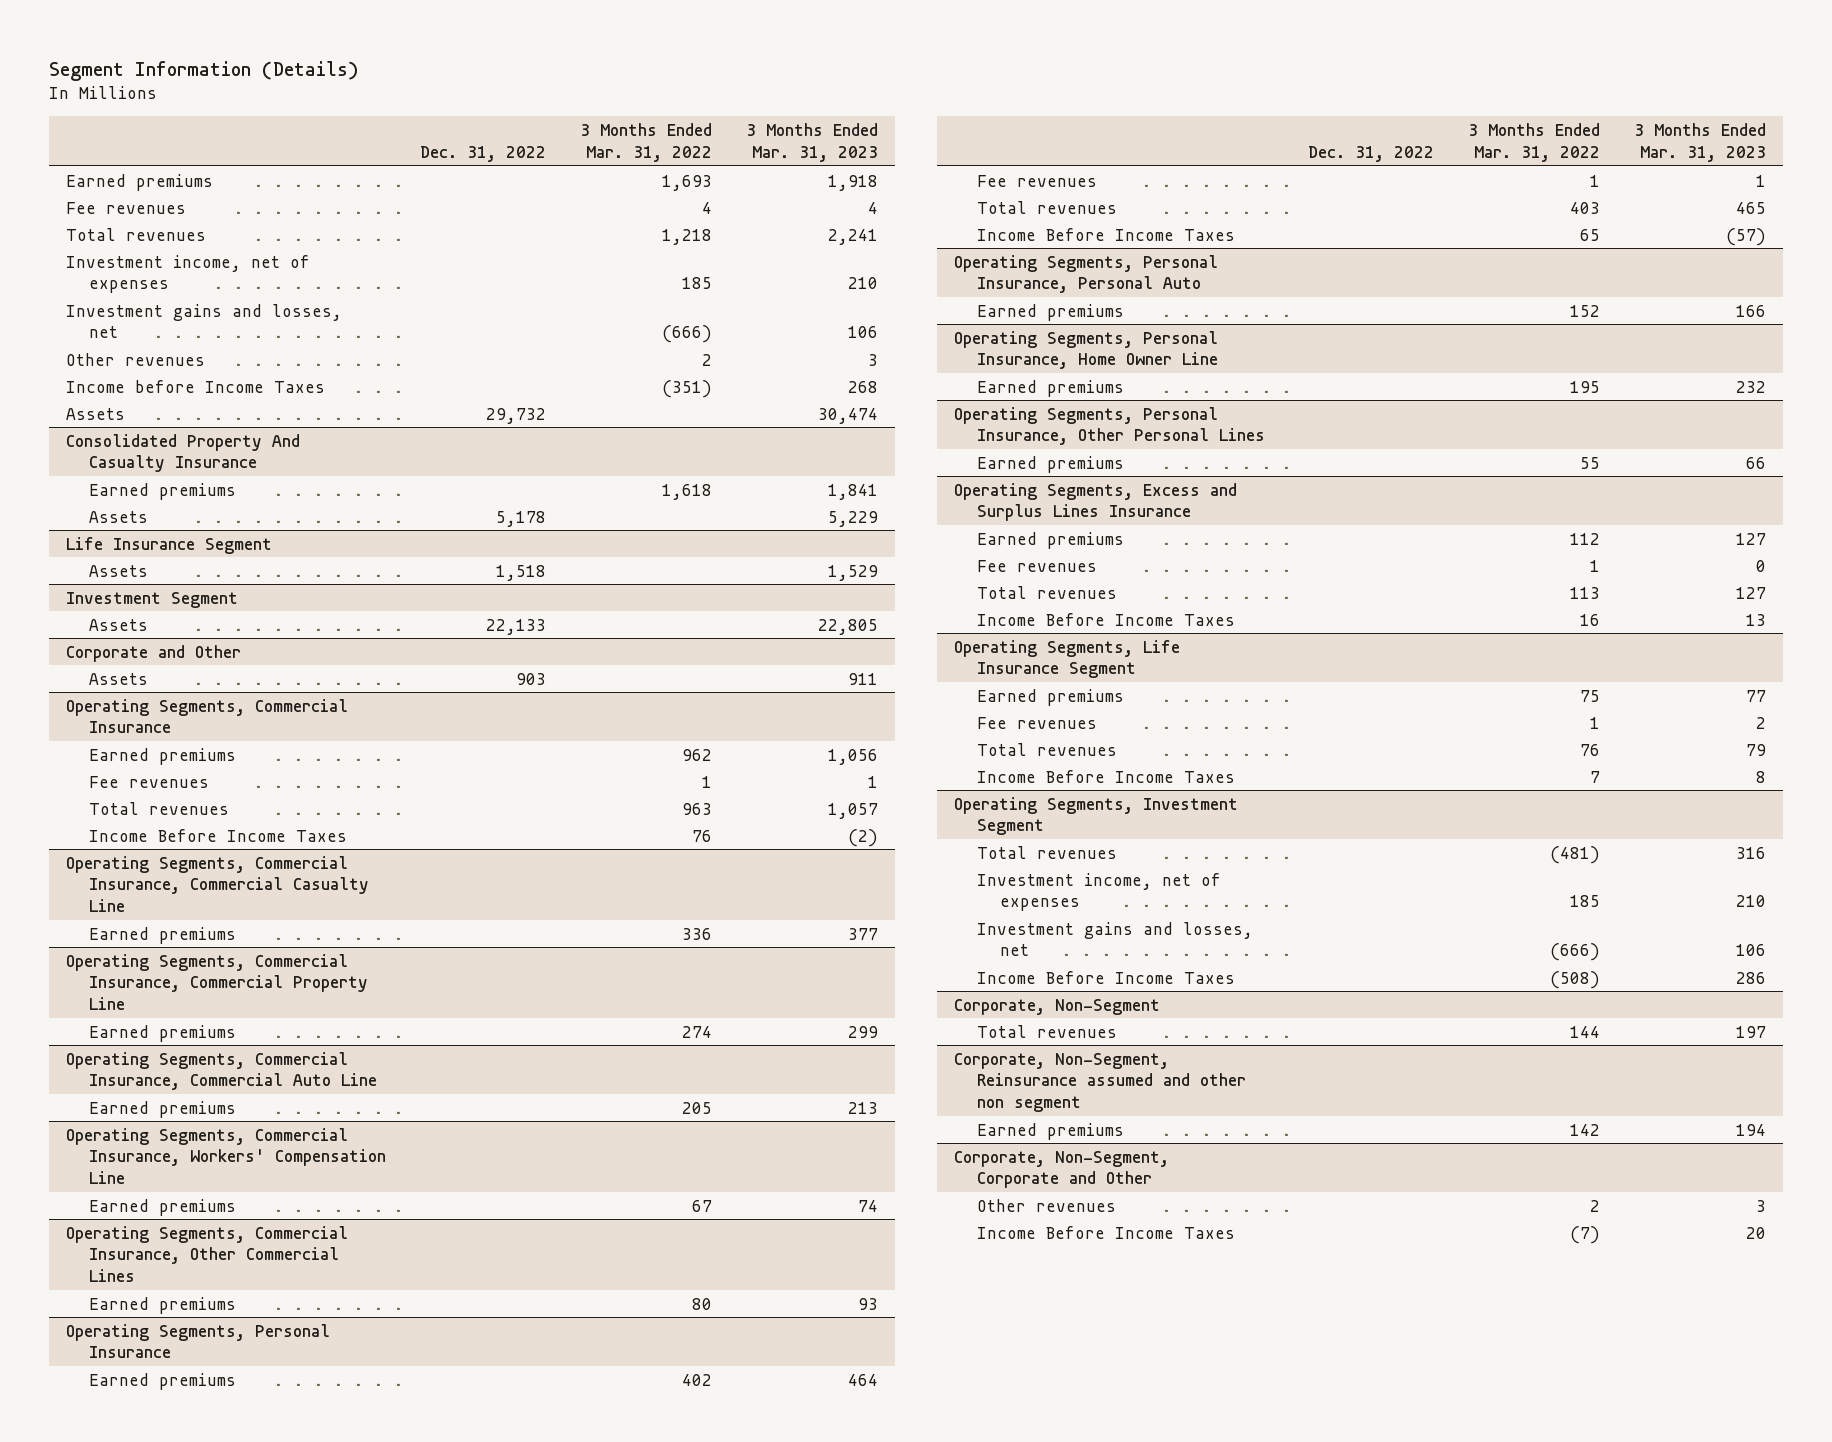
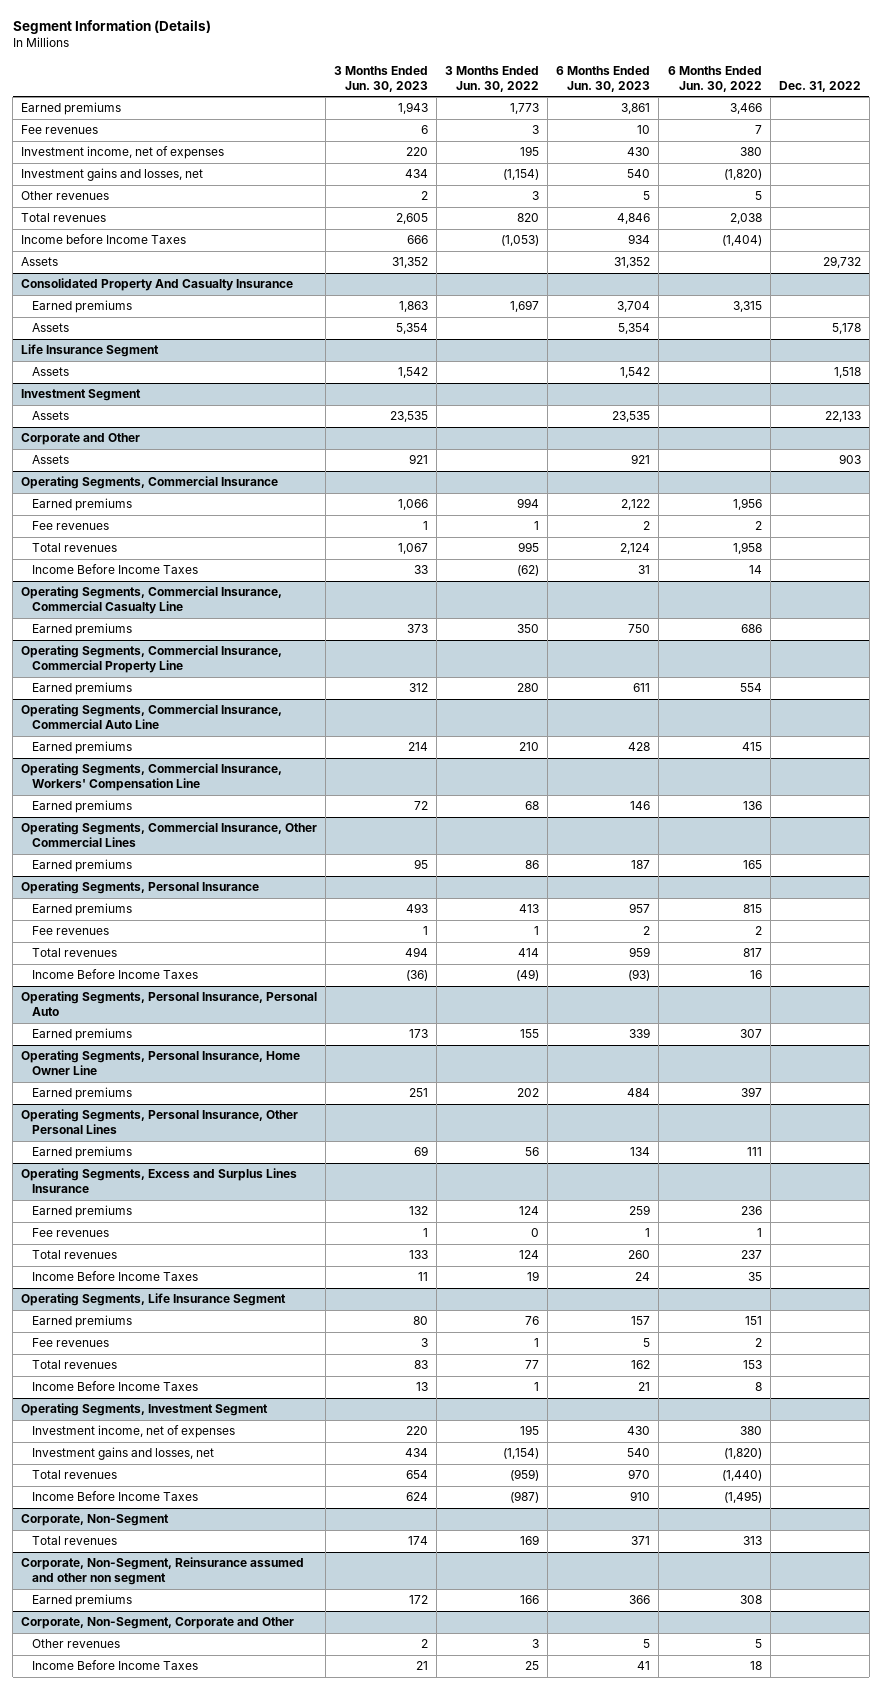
- | Dec. 31, 2022 | 3 Months Ended Mar. 31, 2022 | 3 Months Ended Mar. 31, 2023
+ | 3 Months Ended Jun. 30, 2023 | 3 Months Ended Jun. 30, 2022 | 6 Months Ended Jun. 30, 2023 | 6 Months Ended Jun. 30, 2022 | Dec. 31, 2022
moved down: Total revenues | 2,605 | 820 | 4,846 | 2,038 |
@ Operating Segments, Investment Segment
moved down: Total revenues | 654 | (959) | 970 | (1,440) |

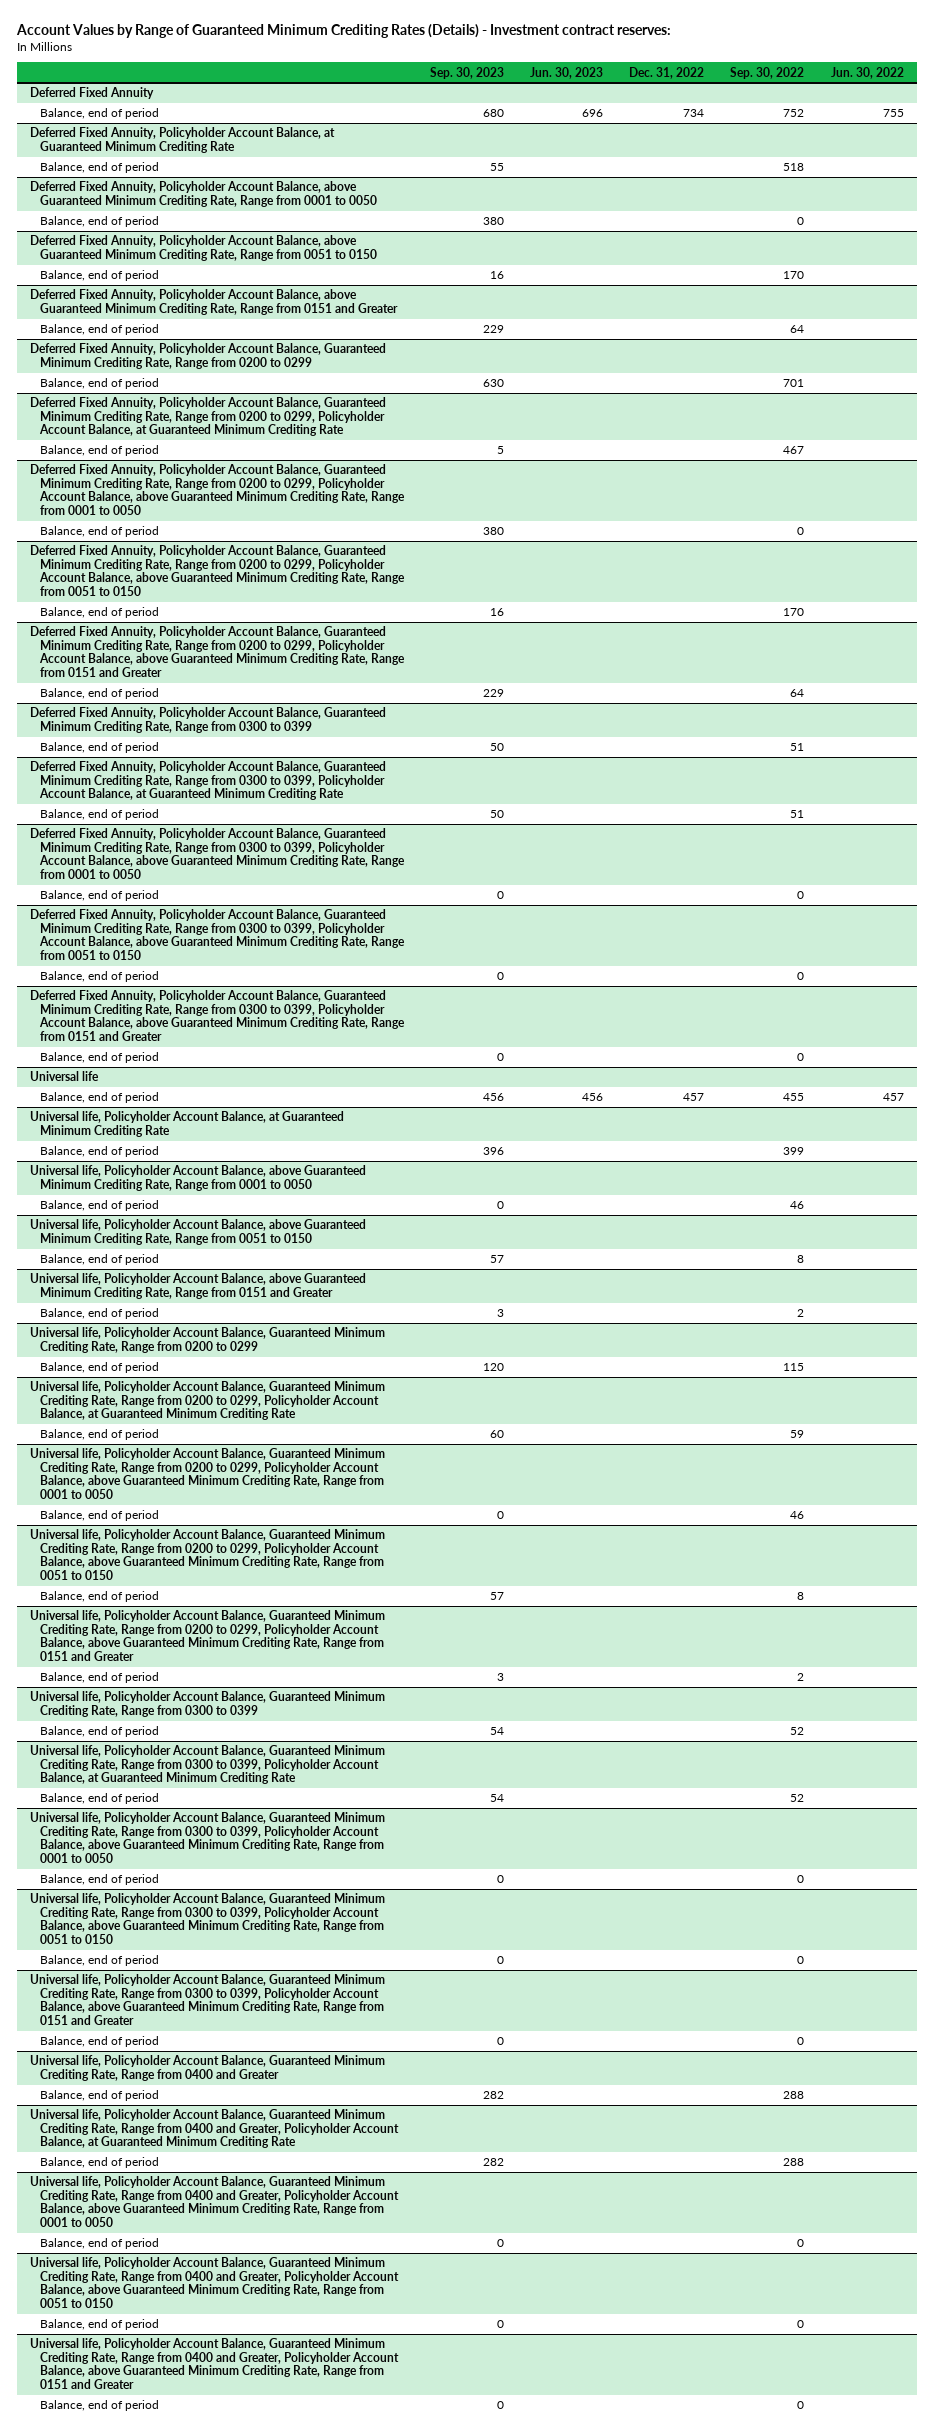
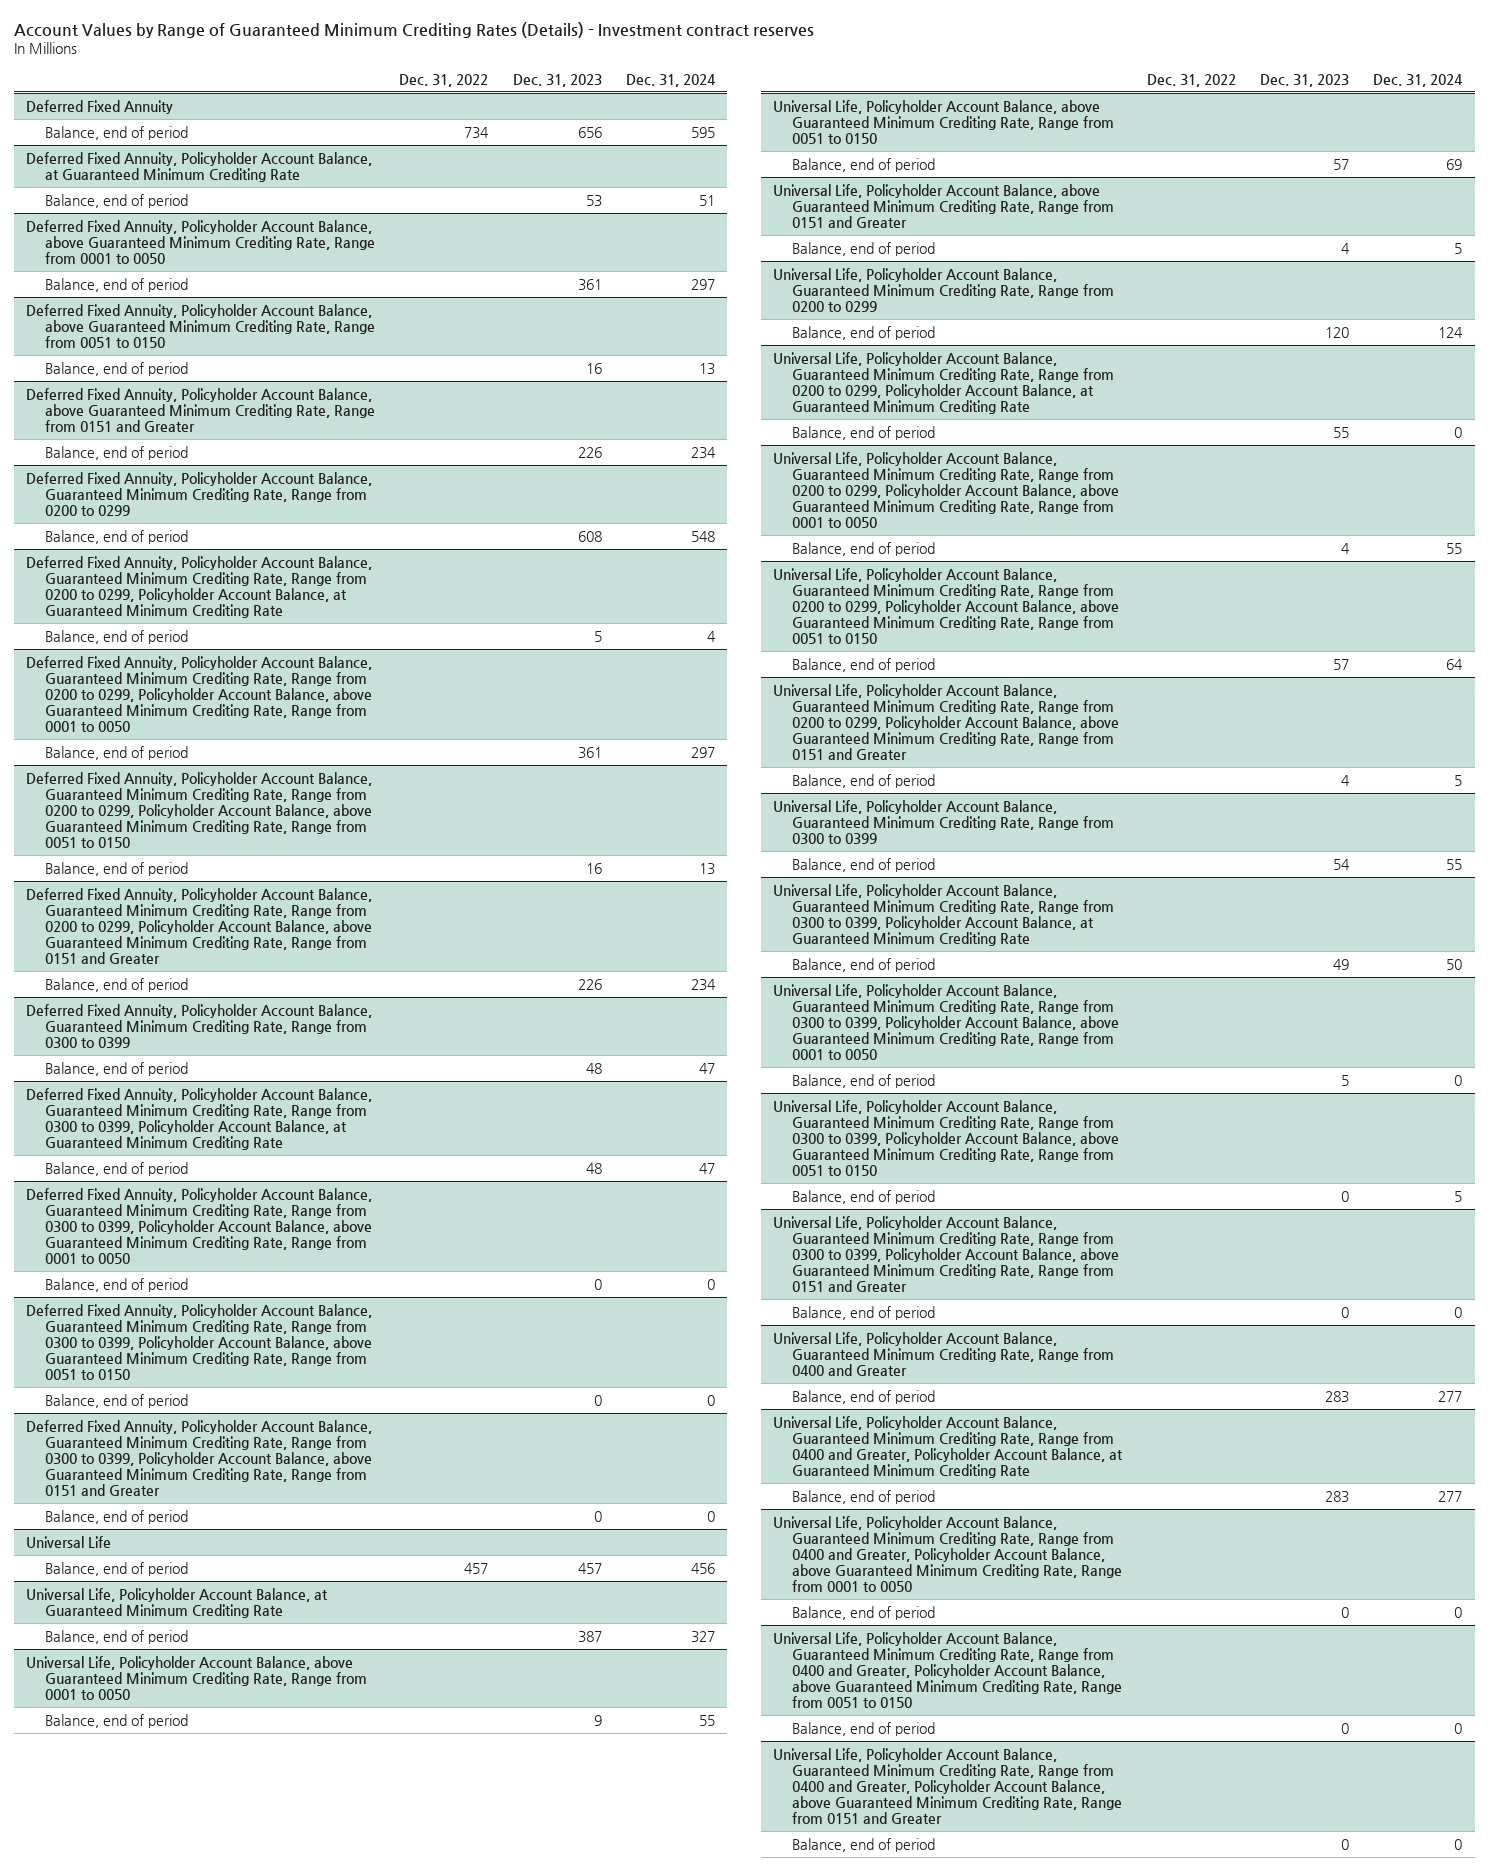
- Account Values by Range of Guaranteed Minimum Crediting Rates (Details) - Investment contract reserves:
+ Account Values by Range of Guaranteed Minimum Crediting Rates (Details) - Investment contract reserves
- | Sep. 30, 2023 | Jun. 30, 2023 | Dec. 31, 2022 | Sep. 30, 2022 | Jun. 30, 2022
+ | Dec. 31, 2022 | Dec. 31, 2023 | Dec. 31, 2024
- Universal life
+ Universal Life
- Universal life, Policyholder Account Balance, at Guaranteed Minimum Crediting Rate
+ Universal Life, Policyholder Account Balance, at Guaranteed Minimum Crediting Rate
- Universal life, Policyholder Account Balance, above Guaranteed Minimum Crediting Rate, Range from 0001 to 0050
+ Universal Life, Policyholder Account Balance, above Guaranteed Minimum Crediting Rate, Range from 0001 to 0050
- Universal life, Policyholder Account Balance, above Guaranteed Minimum Crediting Rate, Range from 0051 to 0150
+ Universal Life, Policyholder Account Balance, above Guaranteed Minimum Crediting Rate, Range from 0051 to 0150
- Universal life, Policyholder Account Balance, above Guaranteed Minimum Crediting Rate, Range from 0151 and Greater
+ Universal Life, Policyholder Account Balance, above Guaranteed Minimum Crediting Rate, Range from 0151 and Greater
- Universal life, Policyholder Account Balance, Guaranteed Minimum Crediting Rate, Range from 0200 to 0299
+ Universal Life, Policyholder Account Balance, Guaranteed Minimum Crediting Rate, Range from 0200 to 0299
- Universal life, Policyholder Account Balance, Guaranteed Minimum Crediting Rate, Range from 0200 to 0299, Policyholder Account Balance, at Guaranteed Minimum Crediting Rate
+ Universal Life, Policyholder Account Balance, Guaranteed Minimum Crediting Rate, Range from 0200 to 0299, Policyholder Account Balance, at Guaranteed Minimum Crediting Rate
- Universal life, Policyholder Account Balance, Guaranteed Minimum Crediting Rate, Range from 0200 to 0299, Policyholder Account Balance, above Guaranteed Minimum Crediting Rate, Range from 0001 to 0050
+ Universal Life, Policyholder Account Balance, Guaranteed Minimum Crediting Rate, Range from 0200 to 0299, Policyholder Account Balance, above Guaranteed Minimum Crediting Rate, Range from 0001 to 0050
- Universal life, Policyholder Account Balance, Guaranteed Minimum Crediting Rate, Range from 0200 to 0299, Policyholder Account Balance, above Guaranteed Minimum Crediting Rate, Range from 0051 to 0150
+ Universal Life, Policyholder Account Balance, Guaranteed Minimum Crediting Rate, Range from 0200 to 0299, Policyholder Account Balance, above Guaranteed Minimum Crediting Rate, Range from 0051 to 0150
- Universal life, Policyholder Account Balance, Guaranteed Minimum Crediting Rate, Range from 0200 to 0299, Policyholder Account Balance, above Guaranteed Minimum Crediting Rate, Range from 0151 and Greater
+ Universal Life, Policyholder Account Balance, Guaranteed Minimum Crediting Rate, Range from 0200 to 0299, Policyholder Account Balance, above Guaranteed Minimum Crediting Rate, Range from 0151 and Greater
- Universal life, Policyholder Account Balance, Guaranteed Minimum Crediting Rate, Range from 0300 to 0399
+ Universal Life, Policyholder Account Balance, Guaranteed Minimum Crediting Rate, Range from 0300 to 0399
- Universal life, Policyholder Account Balance, Guaranteed Minimum Crediting Rate, Range from 0300 to 0399, Policyholder Account Balance, at Guaranteed Minimum Crediting Rate
+ Universal Life, Policyholder Account Balance, Guaranteed Minimum Crediting Rate, Range from 0300 to 0399, Policyholder Account Balance, at Guaranteed Minimum Crediting Rate
- Universal life, Policyholder Account Balance, Guaranteed Minimum Crediting Rate, Range from 0300 to 0399, Policyholder Account Balance, above Guaranteed Minimum Crediting Rate, Range from 0001 to 0050
+ Universal Life, Policyholder Account Balance, Guaranteed Minimum Crediting Rate, Range from 0300 to 0399, Policyholder Account Balance, above Guaranteed Minimum Crediting Rate, Range from 0001 to 0050
- Universal life, Policyholder Account Balance, Guaranteed Minimum Crediting Rate, Range from 0300 to 0399, Policyholder Account Balance, above Guaranteed Minimum Crediting Rate, Range from 0051 to 0150
+ Universal Life, Policyholder Account Balance, Guaranteed Minimum Crediting Rate, Range from 0300 to 0399, Policyholder Account Balance, above Guaranteed Minimum Crediting Rate, Range from 0051 to 0150
- Universal life, Policyholder Account Balance, Guaranteed Minimum Crediting Rate, Range from 0300 to 0399, Policyholder Account Balance, above Guaranteed Minimum Crediting Rate, Range from 0151 and Greater
+ Universal Life, Policyholder Account Balance, Guaranteed Minimum Crediting Rate, Range from 0300 to 0399, Policyholder Account Balance, above Guaranteed Minimum Crediting Rate, Range from 0151 and Greater
- Universal life, Policyholder Account Balance, Guaranteed Minimum Crediting Rate, Range from 0400 and Greater
+ Universal Life, Policyholder Account Balance, Guaranteed Minimum Crediting Rate, Range from 0400 and Greater
- Universal life, Policyholder Account Balance, Guaranteed Minimum Crediting Rate, Range from 0400 and Greater, Policyholder Account Balance, at Guaranteed Minimum Crediting Rate
+ Universal Life, Policyholder Account Balance, Guaranteed Minimum Crediting Rate, Range from 0400 and Greater, Policyholder Account Balance, at Guaranteed Minimum Crediting Rate
- Universal life, Policyholder Account Balance, Guaranteed Minimum Crediting Rate, Range from 0400 and Greater, Policyholder Account Balance, above Guaranteed Minimum Crediting Rate, Range from 0001 to 0050
+ Universal Life, Policyholder Account Balance, Guaranteed Minimum Crediting Rate, Range from 0400 and Greater, Policyholder Account Balance, above Guaranteed Minimum Crediting Rate, Range from 0001 to 0050
- Universal life, Policyholder Account Balance, Guaranteed Minimum Crediting Rate, Range from 0400 and Greater, Policyholder Account Balance, above Guaranteed Minimum Crediting Rate, Range from 0051 to 0150
+ Universal Life, Policyholder Account Balance, Guaranteed Minimum Crediting Rate, Range from 0400 and Greater, Policyholder Account Balance, above Guaranteed Minimum Crediting Rate, Range from 0051 to 0150
- Universal life, Policyholder Account Balance, Guaranteed Minimum Crediting Rate, Range from 0400 and Greater, Policyholder Account Balance, above Guaranteed Minimum Crediting Rate, Range from 0151 and Greater
+ Universal Life, Policyholder Account Balance, Guaranteed Minimum Crediting Rate, Range from 0400 and Greater, Policyholder Account Balance, above Guaranteed Minimum Crediting Rate, Range from 0151 and Greater

